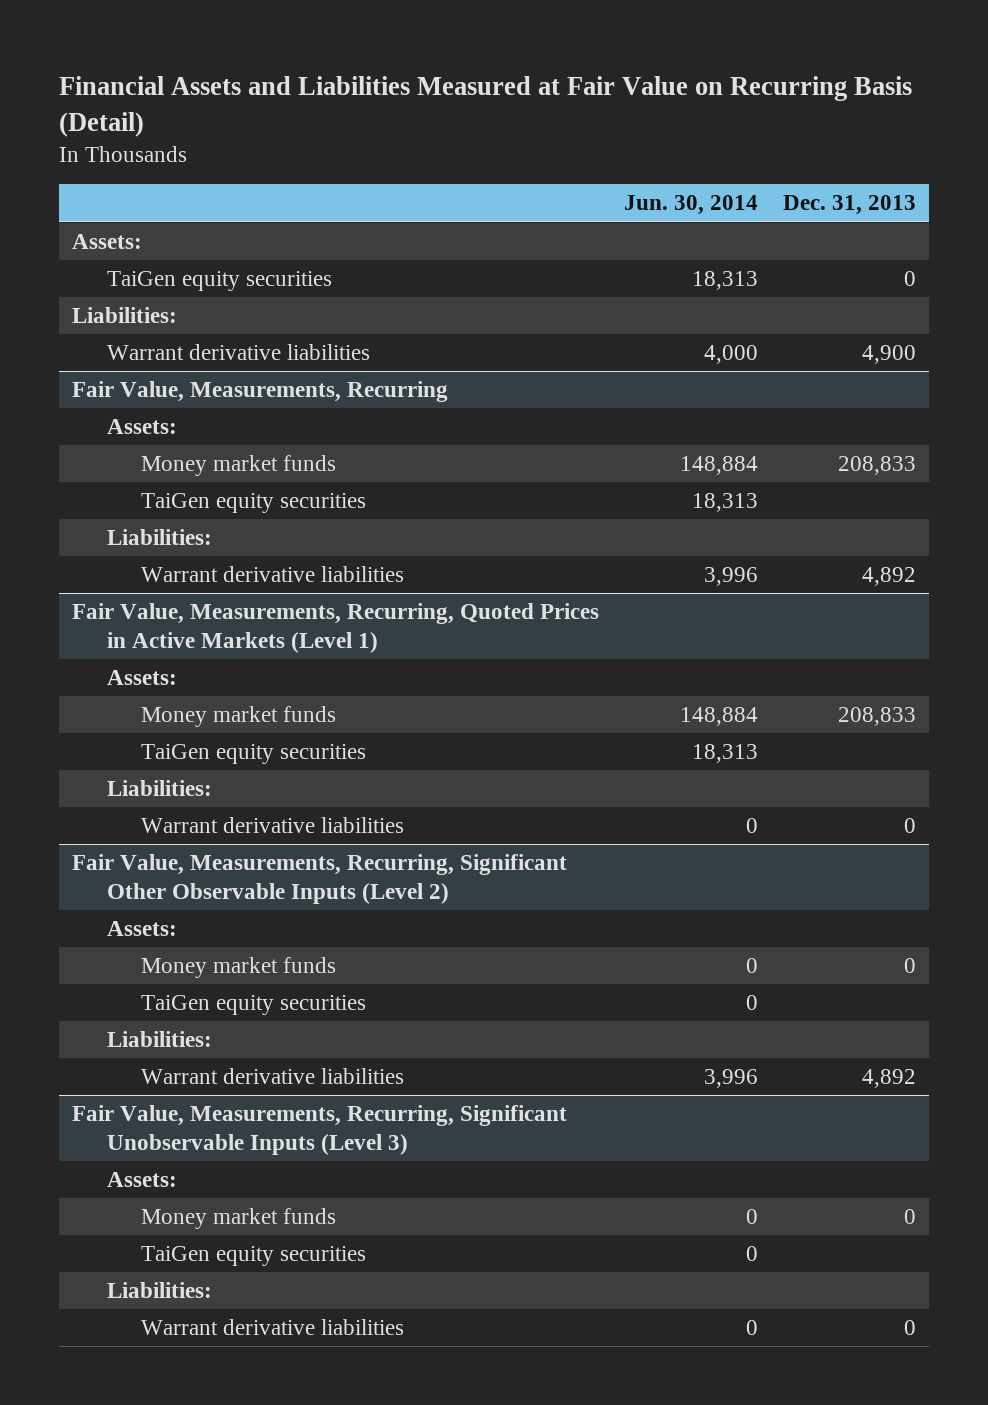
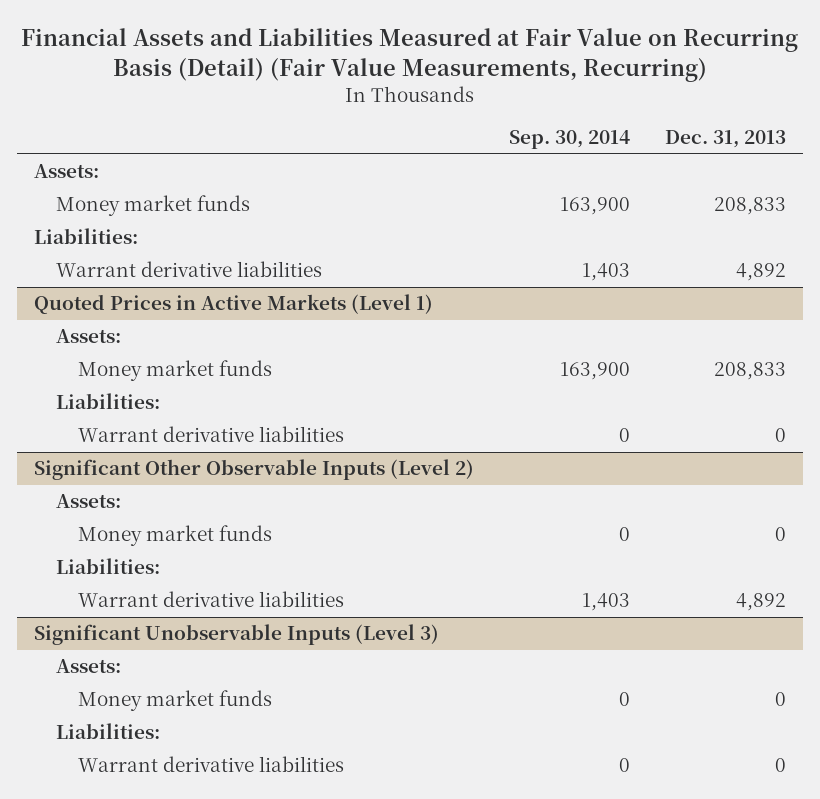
- Financial Assets and Liabilities Measured at Fair Value on Recurring Basis (Detail)
+ Financial Assets and Liabilities Measured at Fair Value on Recurring Basis (Detail) (Fair Value Measurements, Recurring)
- | Jun. 30, 2014 | Dec. 31, 2013
+ | Sep. 30, 2014 | Dec. 31, 2013
- TaiGen equity securities | 18,313 | 0
- Liabilities:
- Warrant derivative liabilities | 4,000 | 4,900
- Fair Value, Measurements, Recurring
- Assets:
- TaiGen equity securities | 18,313 |
- Fair Value, Measurements, Recurring, Quoted Prices in Active Markets (Level 1)
+ Quoted Prices in Active Markets (Level 1)
- TaiGen equity securities | 18,313 |
- Fair Value, Measurements, Recurring, Significant Other Observable Inputs (Level 2)
+ Significant Other Observable Inputs (Level 2)
- TaiGen equity securities | 0 |
- Fair Value, Measurements, Recurring, Significant Unobservable Inputs (Level 3)
+ Significant Unobservable Inputs (Level 3)
- TaiGen equity securities | 0 |

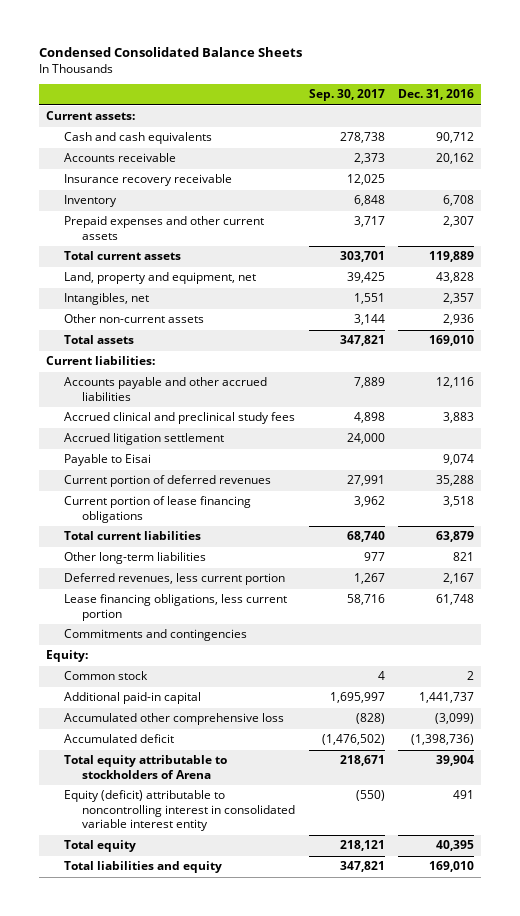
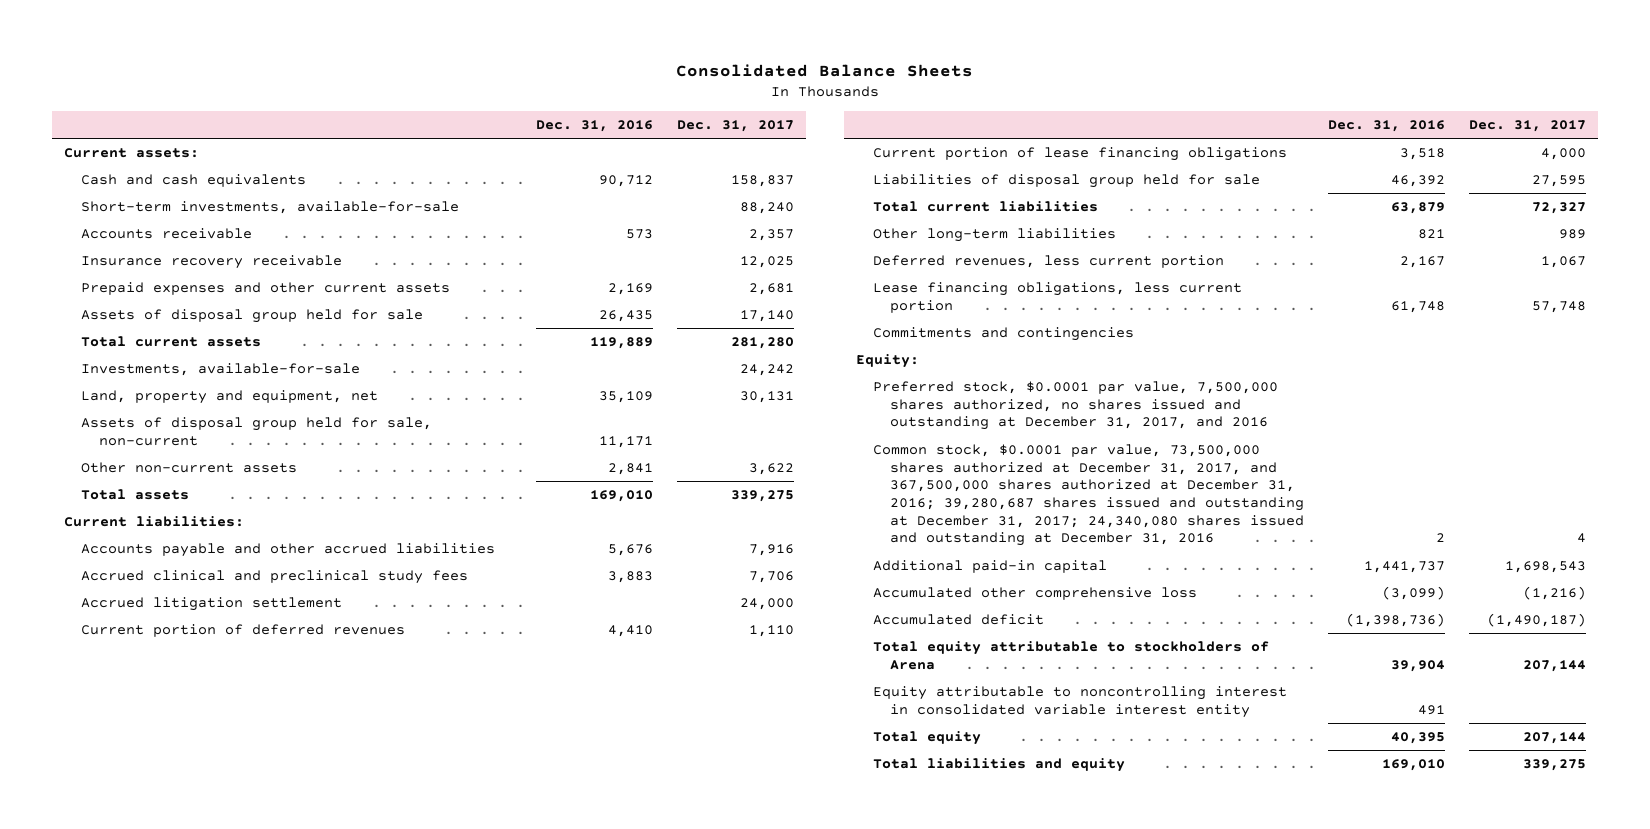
- Condensed Consolidated Balance Sheets
+ Consolidated Balance Sheets
- | Sep. 30, 2017 | Dec. 31, 2016
+ | Dec. 31, 2016 | Dec. 31, 2017
- Accounts receivable | 2,373 | 20,162
+ Short-term investments, available-for-sale | | 88,240
+ Accounts receivable | 573 | 2,357
- Inventory | 6,848 | 6,708
- Prepaid expenses and other current assets | 3,717 | 2,307
+ Prepaid expenses and other current assets | 2,169 | 2,681
+ Assets of disposal group held for sale | 26,435 | 17,140
- Land, property and equipment, net | 39,425 | 43,828
- Intangibles, net | 1,551 | 2,357
- Other non-current assets | 3,144 | 2,936
+ Investments, available-for-sale | | 24,242
+ Land, property and equipment, net | 35,109 | 30,131
+ Assets of disposal group held for sale, non-current | 11,171 |
+ Other non-current assets | 2,841 | 3,622
- Accounts payable and other accrued liabilities | 7,889 | 12,116
+ Accounts payable and other accrued liabilities | 5,676 | 7,916
- Payable to Eisai | | 9,074
- Current portion of deferred revenues | 27,991 | 35,288
+ Current portion of deferred revenues | 4,410 | 1,110
+ Liabilities of disposal group held for sale | 46,392 | 27,595
- Common stock | 4 | 2
+ Preferred stock, $0.0001 par value, 7,500,000 shares authorized, no shares issued and outstanding at December 31, 2017, and 2016
+ Common stock, $0.0001 par value, 73,500,000 shares authorized at December 31, 2017, and 367,500,000 shares authorized at December 31, 2016; 39,280,687 shares issued and outstanding at December 31, 2017; 24,340,080 shares issued and outstanding at December 31, 2016 | 2 | 4
- Equity (deficit) attributable to noncontrolling interest in consolidated variable interest entity | (550) | 491
+ Equity attributable to noncontrolling interest in consolidated variable interest entity | 491 |

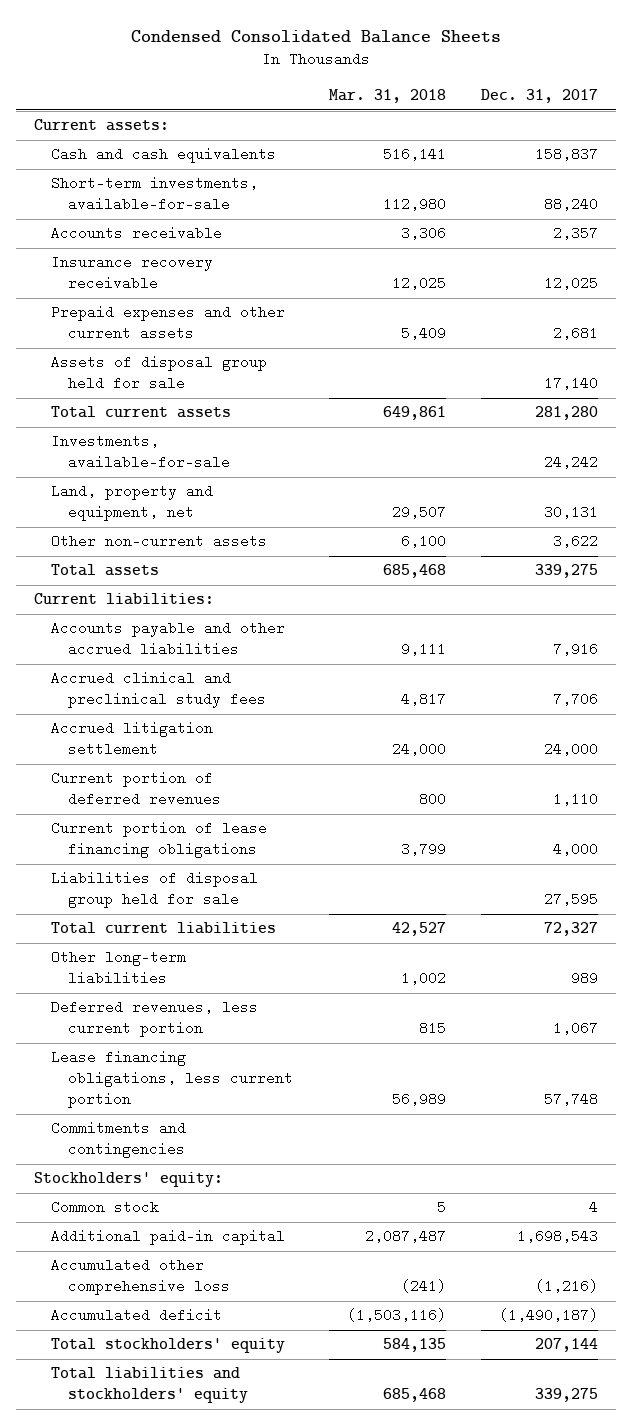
- Consolidated Balance Sheets
+ Condensed Consolidated Balance Sheets
- | Dec. 31, 2016 | Dec. 31, 2017
+ | Mar. 31, 2018 | Dec. 31, 2017
- Assets of disposal group held for sale, non-current | 11,171 |
- Equity:
- Preferred stock, $0.0001 par value, 7,500,000 shares authorized, no shares issued and outstanding at December 31, 2017, and 2016
- Common stock, $0.0001 par value, 73,500,000 shares authorized at December 31, 2017, and 367,500,000 shares authorized at December 31, 2016; 39,280,687 shares issued and outstanding at December 31, 2017; 24,340,080 shares issued and outstanding at December 31, 2016 | 2 | 4
+ Stockholders' equity:
+ Common stock | 5 | 4
- Total equity attributable to stockholders of Arena | 39,904 | 207,144
- Equity attributable to noncontrolling interest in consolidated variable interest entity | 491 |
- Total equity | 40,395 | 207,144
- Total liabilities and equity | 169,010 | 339,275
+ Total stockholders' equity | 584,135 | 207,144
+ Total liabilities and stockholders' equity | 685,468 | 339,275

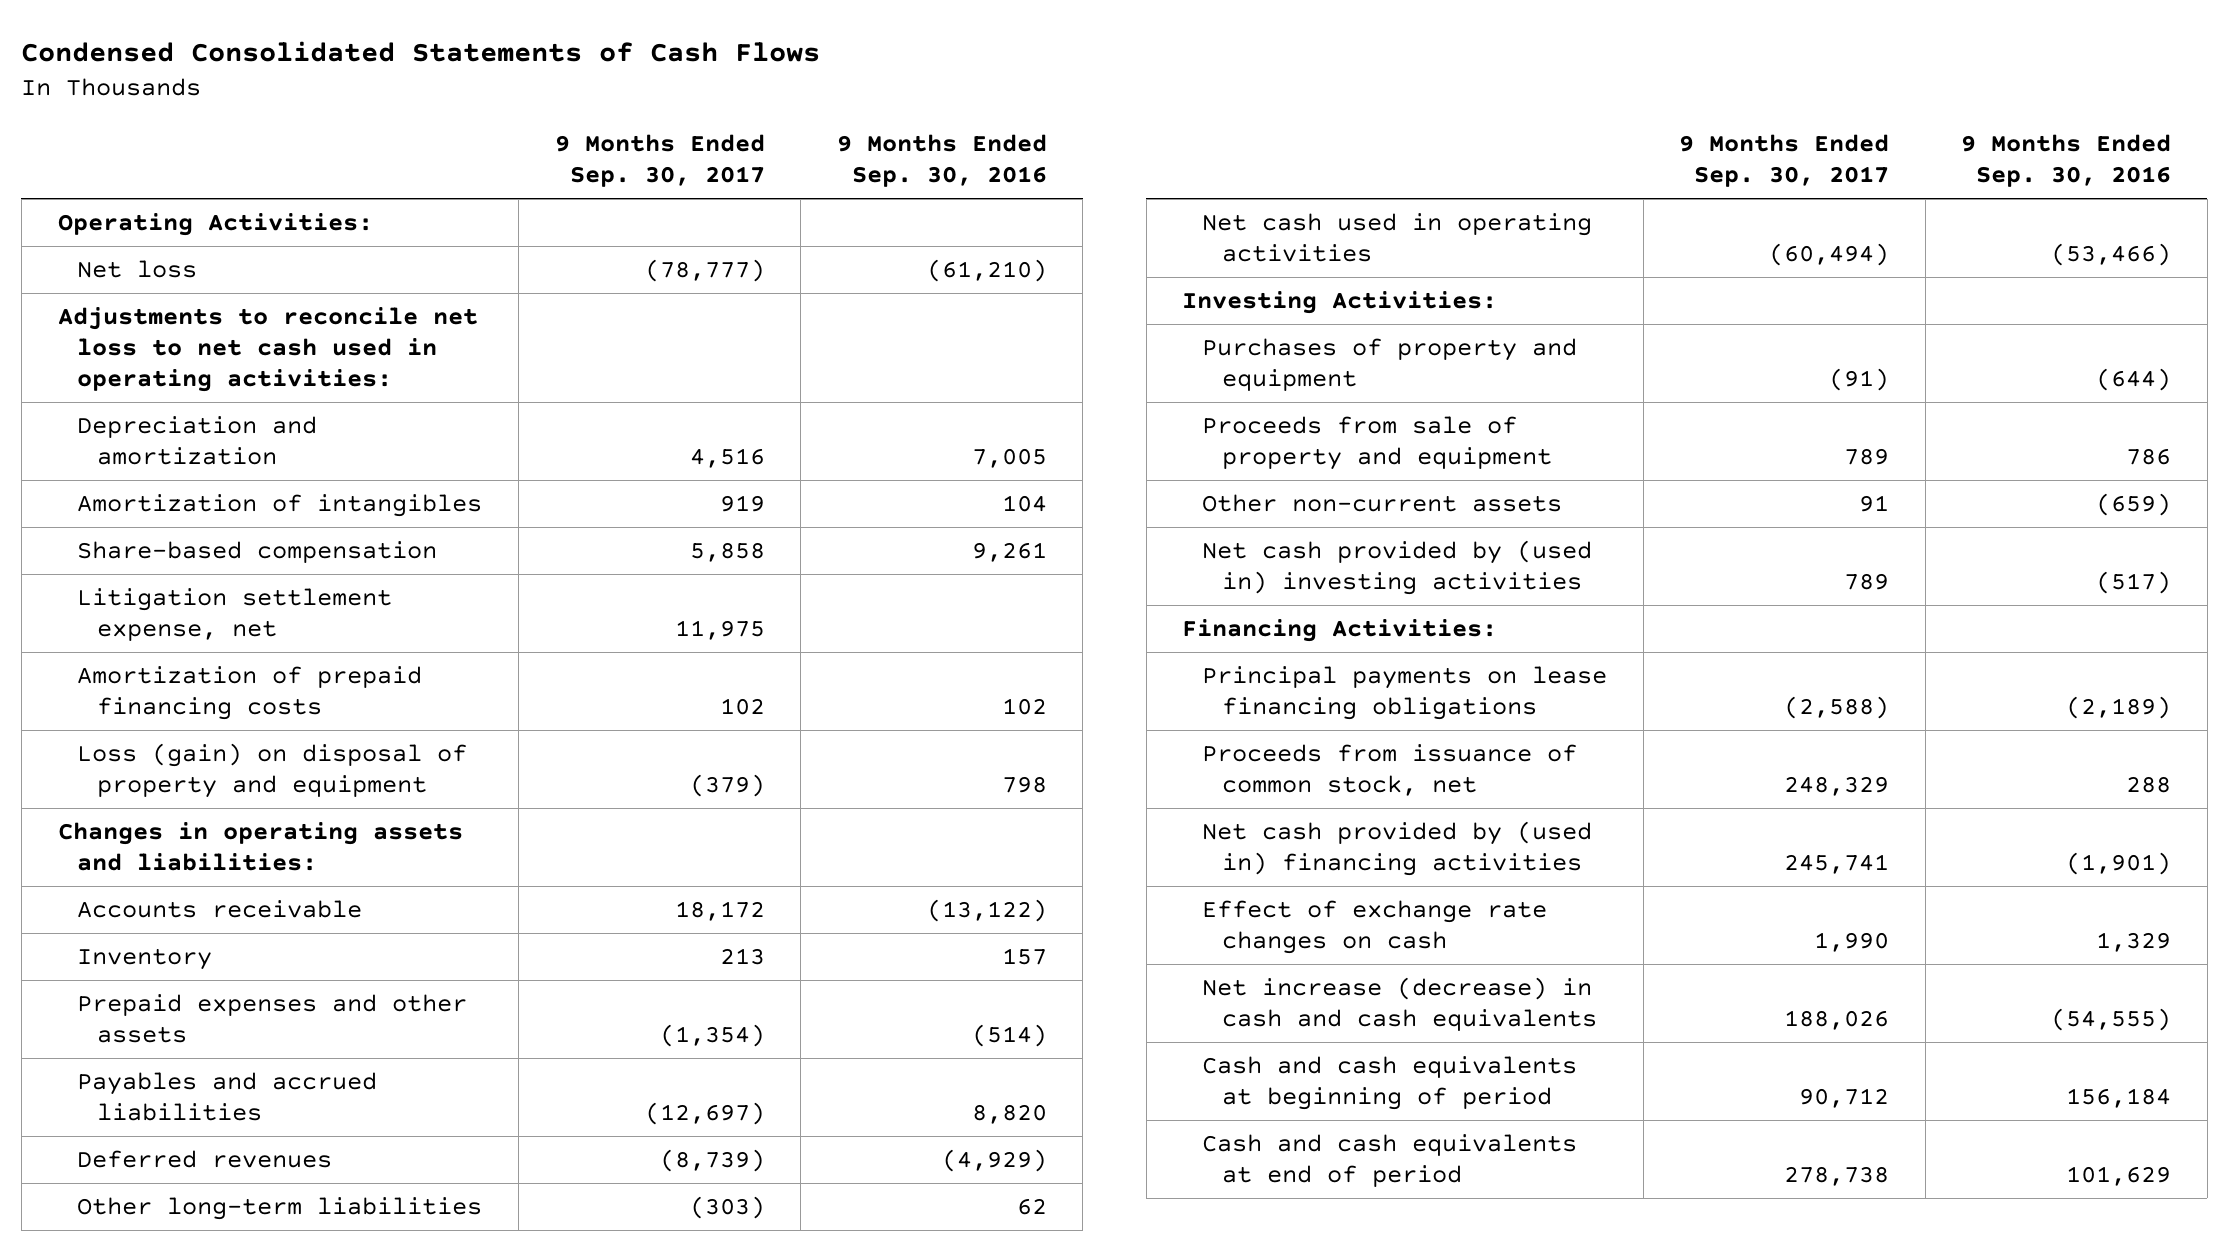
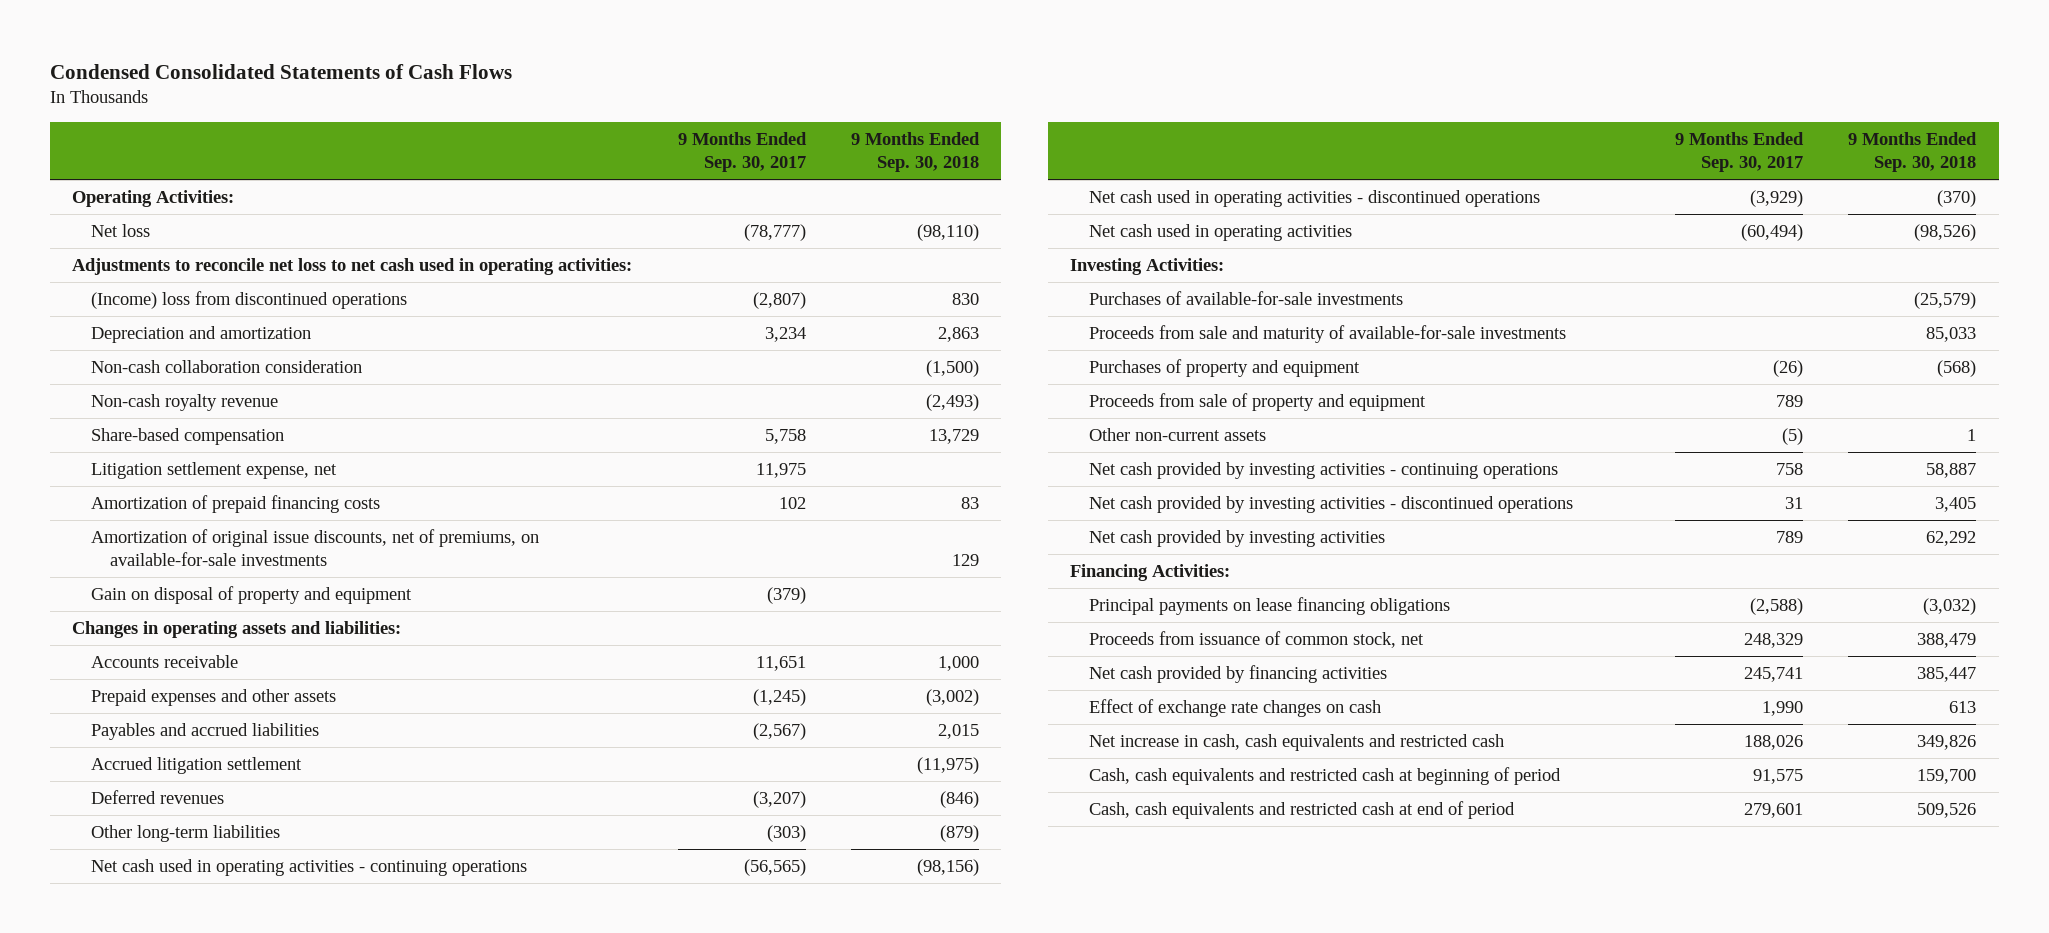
- | 9 Months Ended Sep. 30, 2017 | 9 Months Ended Sep. 30, 2016
+ | 9 Months Ended Sep. 30, 2017 | 9 Months Ended Sep. 30, 2018
- Depreciation and amortization | 4,516 | 7,005
- Amortization of intangibles | 919 | 104
- Share-based compensation | 5,858 | 9,261
+ (Income) loss from discontinued operations | (2,807) | 830
+ Depreciation and amortization | 3,234 | 2,863
+ Non-cash collaboration consideration | | (1,500)
+ Non-cash royalty revenue | | (2,493)
+ Share-based compensation | 5,758 | 13,729
- Loss (gain) on disposal of property and equipment | (379) | 798
+ Amortization of original issue discounts, net of premiums, on available-for-sale investments | | 129
+ Gain on disposal of property and equipment | (379) |
- Accounts receivable | 18,172 | (13,122)
- Inventory | 213 | 157
- Prepaid expenses and other assets | (1,354) | (514)
- Payables and accrued liabilities | (12,697) | 8,820
- Deferred revenues | (8,739) | (4,929)
+ Accounts receivable | 11,651 | 1,000
+ Prepaid expenses and other assets | (1,245) | (3,002)
+ Payables and accrued liabilities | (2,567) | 2,015
+ Accrued litigation settlement | | (11,975)
+ Deferred revenues | (3,207) | (846)
+ Net cash used in operating activities - continuing operations | (56,565) | (98,156)
+ Net cash used in operating activities - discontinued operations | (3,929) | (370)
- Purchases of property and equipment | (91) | (644)
+ Purchases of available-for-sale investments | | (25,579)
+ Proceeds from sale and maturity of available-for-sale investments | | 85,033
+ Purchases of property and equipment | (26) | (568)
- Other non-current assets | 91 | (659)
- Net cash provided by (used in) investing activities | 789 | (517)
+ Other non-current assets | (5) | 1
+ Net cash provided by investing activities - continuing operations | 758 | 58,887
+ Net cash provided by investing activities - discontinued operations | 31 | 3,405
+ Net cash provided by investing activities | 789 | 62,292
- Net cash provided by (used in) financing activities | 245,741 | (1,901)
+ Net cash provided by financing activities | 245,741 | 385,447
- Net increase (decrease) in cash and cash equivalents | 188,026 | (54,555)
- Cash and cash equivalents at beginning of period | 90,712 | 156,184
- Cash and cash equivalents at end of period | 278,738 | 101,629
+ Net increase in cash, cash equivalents and restricted cash | 188,026 | 349,826
+ Cash, cash equivalents and restricted cash at beginning of period | 91,575 | 159,700
+ Cash, cash equivalents and restricted cash at end of period | 279,601 | 509,526

